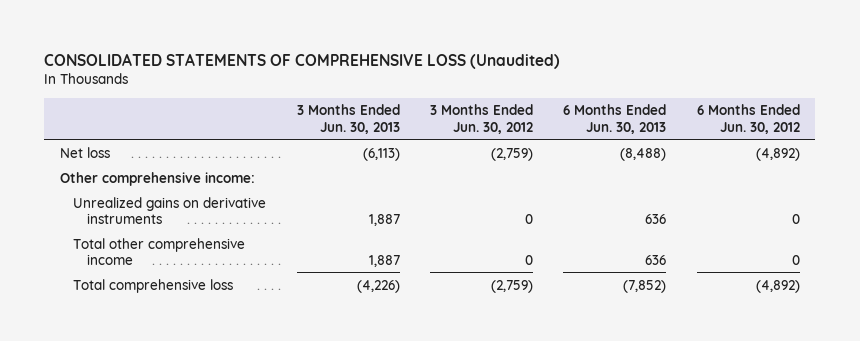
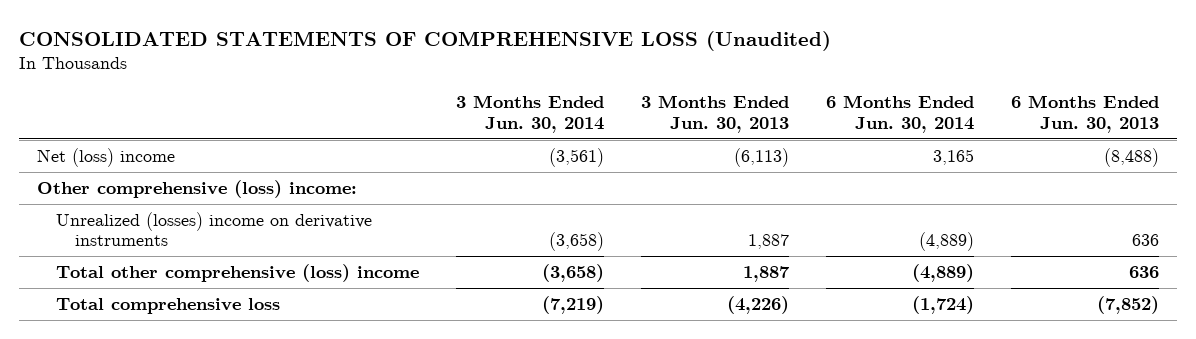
- | 3 Months Ended Jun. 30, 2013 | 3 Months Ended Jun. 30, 2012 | 6 Months Ended Jun. 30, 2013 | 6 Months Ended Jun. 30, 2012
+ | 3 Months Ended Jun. 30, 2014 | 3 Months Ended Jun. 30, 2013 | 6 Months Ended Jun. 30, 2014 | 6 Months Ended Jun. 30, 2013
- Net loss | (6,113) | (2,759) | (8,488) | (4,892)
- Other comprehensive income:
- Unrealized gains on derivative instruments | 1,887 | 0 | 636 | 0
- Total other comprehensive income | 1,887 | 0 | 636 | 0
+ Net (loss) income | (3,561) | (6,113) | 3,165 | (8,488)
+ Other comprehensive (loss) income:
+ Unrealized (losses) income on derivative instruments | (3,658) | 1,887 | (4,889) | 636
+ Total other comprehensive (loss) income | (3,658) | 1,887 | (4,889) | 636

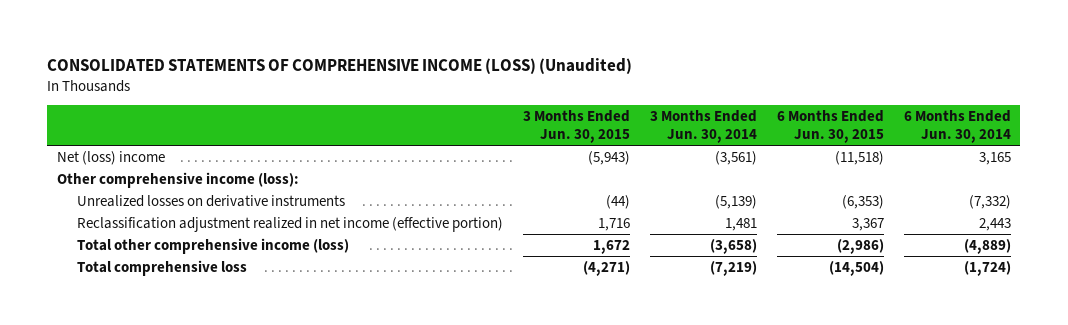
- CONSOLIDATED STATEMENTS OF COMPREHENSIVE LOSS (Unaudited)
+ CONSOLIDATED STATEMENTS OF COMPREHENSIVE INCOME (LOSS) (Unaudited)
- | 3 Months Ended Jun. 30, 2014 | 3 Months Ended Jun. 30, 2013 | 6 Months Ended Jun. 30, 2014 | 6 Months Ended Jun. 30, 2013
+ | 3 Months Ended Jun. 30, 2015 | 3 Months Ended Jun. 30, 2014 | 6 Months Ended Jun. 30, 2015 | 6 Months Ended Jun. 30, 2014
- Other comprehensive (loss) income:
- Unrealized (losses) income on derivative instruments | (3,658) | 1,887 | (4,889) | 636
- Total other comprehensive (loss) income | (3,658) | 1,887 | (4,889) | 636
+ Other comprehensive income (loss):
+ Unrealized losses on derivative instruments | (44) | (5,139) | (6,353) | (7,332)
+ Reclassification adjustment realized in net income (effective portion) | 1,716 | 1,481 | 3,367 | 2,443
+ Total other comprehensive income (loss) | 1,672 | (3,658) | (2,986) | (4,889)

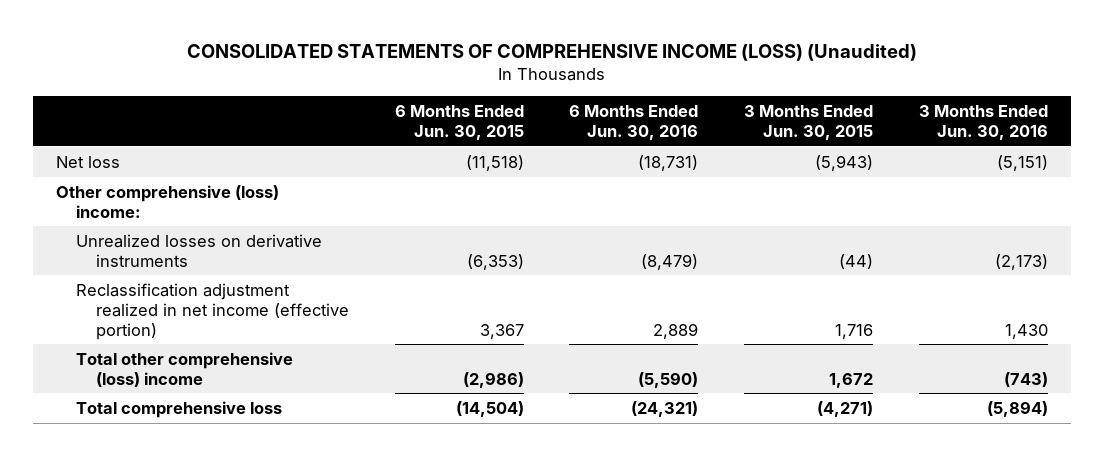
- | 3 Months Ended Jun. 30, 2015 | 3 Months Ended Jun. 30, 2014 | 6 Months Ended Jun. 30, 2015 | 6 Months Ended Jun. 30, 2014
+ | 6 Months Ended Jun. 30, 2015 | 6 Months Ended Jun. 30, 2016 | 3 Months Ended Jun. 30, 2015 | 3 Months Ended Jun. 30, 2016
- Net (loss) income | (5,943) | (3,561) | (11,518) | 3,165
- Other comprehensive income (loss):
+ Net loss | (11,518) | (18,731) | (5,943) | (5,151)
+ Other comprehensive (loss) income:
- Total other comprehensive income (loss) | 1,672 | (3,658) | (2,986) | (4,889)
+ Total other comprehensive (loss) income | (2,986) | (5,590) | 1,672 | (743)

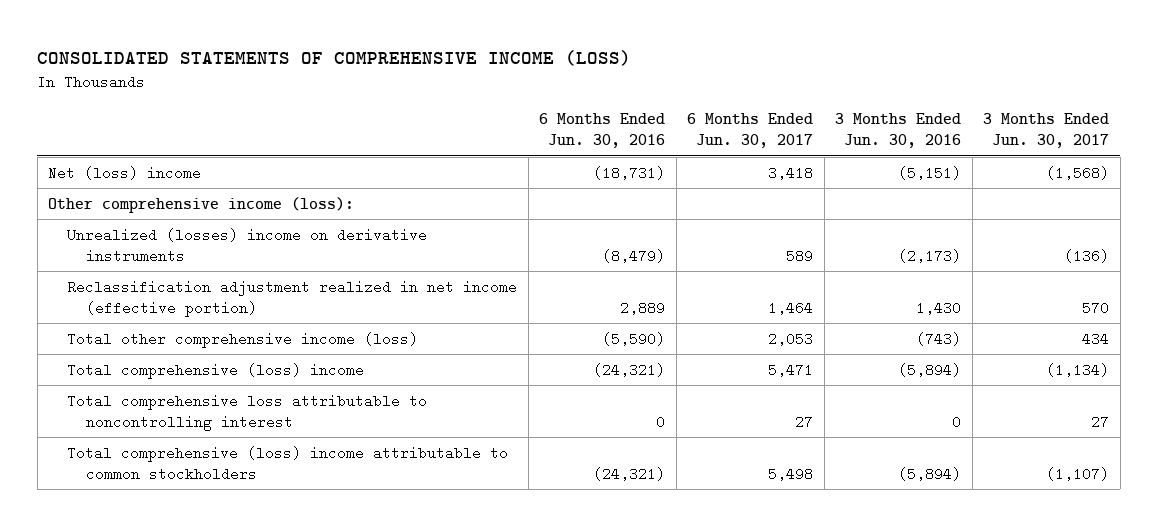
- CONSOLIDATED STATEMENTS OF COMPREHENSIVE INCOME (LOSS) (Unaudited)
+ CONSOLIDATED STATEMENTS OF COMPREHENSIVE INCOME (LOSS)
- | 6 Months Ended Jun. 30, 2015 | 6 Months Ended Jun. 30, 2016 | 3 Months Ended Jun. 30, 2015 | 3 Months Ended Jun. 30, 2016
+ | 6 Months Ended Jun. 30, 2016 | 6 Months Ended Jun. 30, 2017 | 3 Months Ended Jun. 30, 2016 | 3 Months Ended Jun. 30, 2017
- Net loss | (11,518) | (18,731) | (5,943) | (5,151)
- Other comprehensive (loss) income:
- Unrealized losses on derivative instruments | (6,353) | (8,479) | (44) | (2,173)
+ Net (loss) income | (18,731) | 3,418 | (5,151) | (1,568)
+ Other comprehensive income (loss):
+ Unrealized (losses) income on derivative instruments | (8,479) | 589 | (2,173) | (136)
- Total other comprehensive (loss) income | (2,986) | (5,590) | 1,672 | (743)
- Total comprehensive loss | (14,504) | (24,321) | (4,271) | (5,894)
+ Total other comprehensive income (loss) | (5,590) | 2,053 | (743) | 434
+ Total comprehensive (loss) income | (24,321) | 5,471 | (5,894) | (1,134)
+ Total comprehensive loss attributable to noncontrolling interest | 0 | 27 | 0 | 27
+ Total comprehensive (loss) income attributable to common stockholders | (24,321) | 5,498 | (5,894) | (1,107)

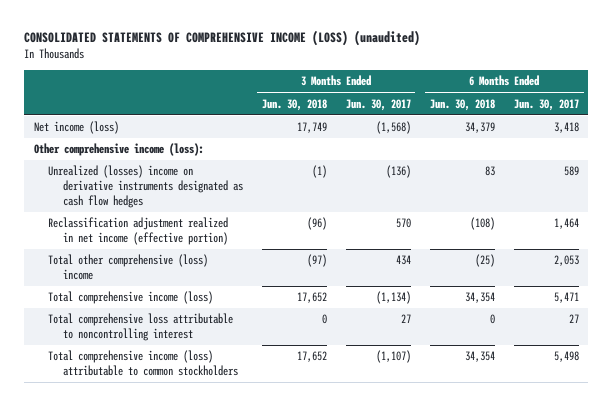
- CONSOLIDATED STATEMENTS OF COMPREHENSIVE INCOME (LOSS)
+ CONSOLIDATED STATEMENTS OF COMPREHENSIVE INCOME (LOSS) (unaudited)
- | 6 Months Ended Jun. 30, 2016 | 6 Months Ended Jun. 30, 2017 | 3 Months Ended Jun. 30, 2016 | 3 Months Ended Jun. 30, 2017
+ | 3 Months Ended Jun. 30, 2018 | 3 Months Ended Jun. 30, 2017 | 6 Months Ended Jun. 30, 2018 | 6 Months Ended Jun. 30, 2017
- Net (loss) income | (18,731) | 3,418 | (5,151) | (1,568)
+ Net income (loss) | 17,749 | (1,568) | 34,379 | 3,418
- Unrealized (losses) income on derivative instruments | (8,479) | 589 | (2,173) | (136)
+ Unrealized (losses) income on derivative instruments designated as cash flow hedges | (1) | (136) | 83 | 589
- Total other comprehensive income (loss) | (5,590) | 2,053 | (743) | 434
- Total comprehensive (loss) income | (24,321) | 5,471 | (5,894) | (1,134)
+ Total other comprehensive (loss) income | (97) | 434 | (25) | 2,053
+ Total comprehensive income (loss) | 17,652 | (1,134) | 34,354 | 5,471
- Total comprehensive (loss) income attributable to common stockholders | (24,321) | 5,498 | (5,894) | (1,107)
+ Total comprehensive income (loss) attributable to common stockholders | 17,652 | (1,107) | 34,354 | 5,498

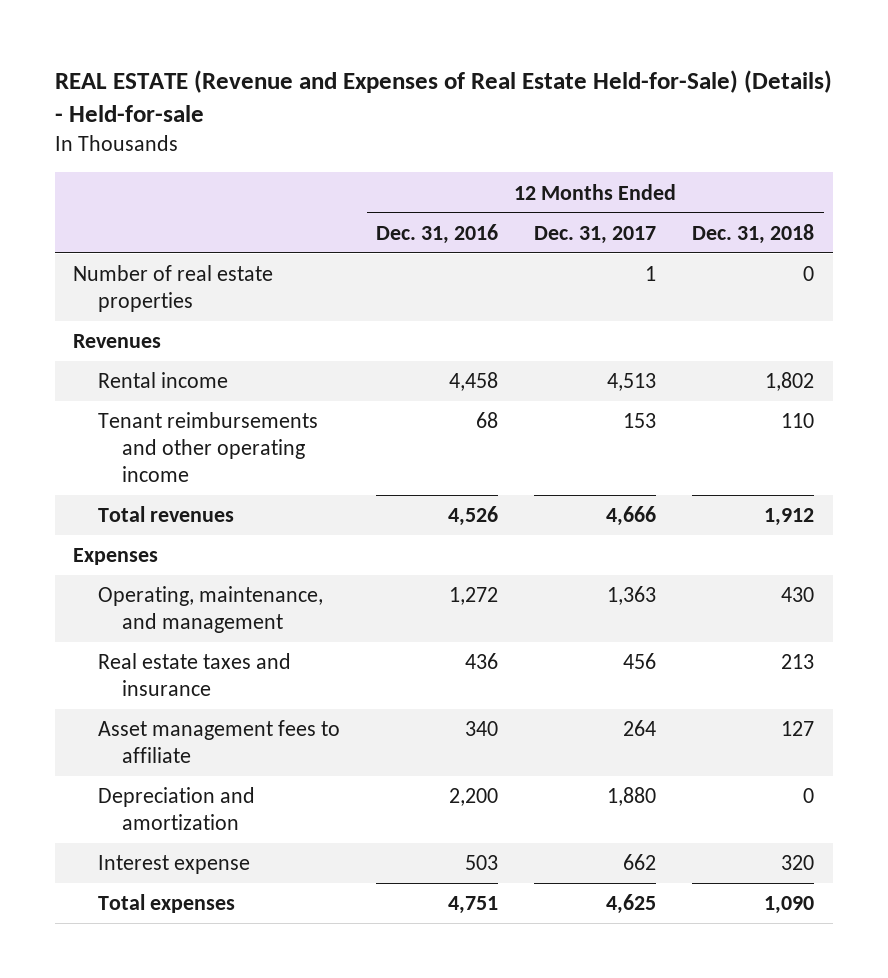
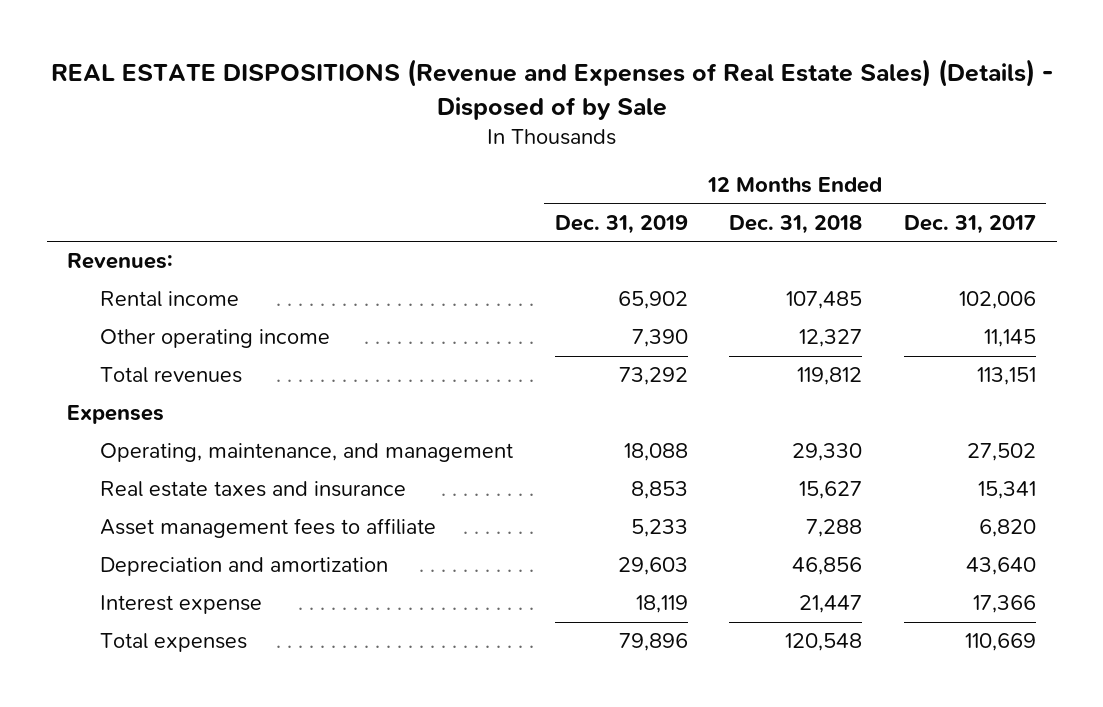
- REAL ESTATE (Revenue and Expenses of Real Estate Held-for-Sale) (Details) - Held-for-sale
+ REAL ESTATE DISPOSITIONS (Revenue and Expenses of Real Estate Sales) (Details) - Disposed of by Sale
- | 12 Months Ended Dec. 31, 2016 | 12 Months Ended Dec. 31, 2017 | 12 Months Ended Dec. 31, 2018
+ | 12 Months Ended Dec. 31, 2019 | 12 Months Ended Dec. 31, 2018 | 12 Months Ended Dec. 31, 2017
- Number of real estate properties | | 1 | 0
- Revenues
- Rental income | 4,458 | 4,513 | 1,802
- Tenant reimbursements and other operating income | 68 | 153 | 110
- Total revenues | 4,526 | 4,666 | 1,912
+ Revenues:
+ Rental income | 65,902 | 107,485 | 102,006
+ Other operating income | 7,390 | 12,327 | 11,145
+ Total revenues | 73,292 | 119,812 | 113,151
- Operating, maintenance, and management | 1,272 | 1,363 | 430
- Real estate taxes and insurance | 436 | 456 | 213
- Asset management fees to affiliate | 340 | 264 | 127
- Depreciation and amortization | 2,200 | 1,880 | 0
- Interest expense | 503 | 662 | 320
- Total expenses | 4,751 | 4,625 | 1,090
+ Operating, maintenance, and management | 18,088 | 29,330 | 27,502
+ Real estate taxes and insurance | 8,853 | 15,627 | 15,341
+ Asset management fees to affiliate | 5,233 | 7,288 | 6,820
+ Depreciation and amortization | 29,603 | 46,856 | 43,640
+ Interest expense | 18,119 | 21,447 | 17,366
+ Total expenses | 79,896 | 120,548 | 110,669

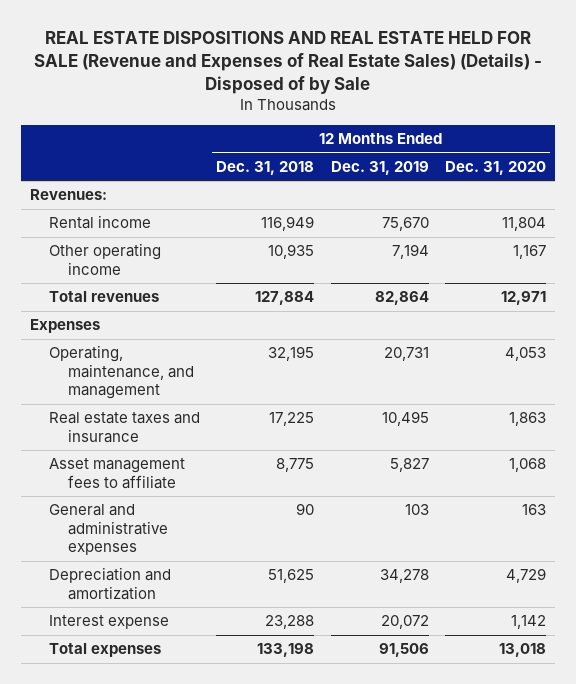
- REAL ESTATE DISPOSITIONS (Revenue and Expenses of Real Estate Sales) (Details) - Disposed of by Sale
+ REAL ESTATE DISPOSITIONS AND REAL ESTATE HELD FOR SALE (Revenue and Expenses of Real Estate Sales) (Details) - Disposed of by Sale
- | 12 Months Ended Dec. 31, 2019 | 12 Months Ended Dec. 31, 2018 | 12 Months Ended Dec. 31, 2017
+ | 12 Months Ended Dec. 31, 2018 | 12 Months Ended Dec. 31, 2019 | 12 Months Ended Dec. 31, 2020
- Rental income | 65,902 | 107,485 | 102,006
- Other operating income | 7,390 | 12,327 | 11,145
- Total revenues | 73,292 | 119,812 | 113,151
+ Rental income | 116,949 | 75,670 | 11,804
+ Other operating income | 10,935 | 7,194 | 1,167
+ Total revenues | 127,884 | 82,864 | 12,971
- Operating, maintenance, and management | 18,088 | 29,330 | 27,502
- Real estate taxes and insurance | 8,853 | 15,627 | 15,341
- Asset management fees to affiliate | 5,233 | 7,288 | 6,820
- Depreciation and amortization | 29,603 | 46,856 | 43,640
- Interest expense | 18,119 | 21,447 | 17,366
- Total expenses | 79,896 | 120,548 | 110,669
+ Operating, maintenance, and management | 32,195 | 20,731 | 4,053
+ Real estate taxes and insurance | 17,225 | 10,495 | 1,863
+ Asset management fees to affiliate | 8,775 | 5,827 | 1,068
+ General and administrative expenses | 90 | 103 | 163
+ Depreciation and amortization | 51,625 | 34,278 | 4,729
+ Interest expense | 23,288 | 20,072 | 1,142
+ Total expenses | 133,198 | 91,506 | 13,018

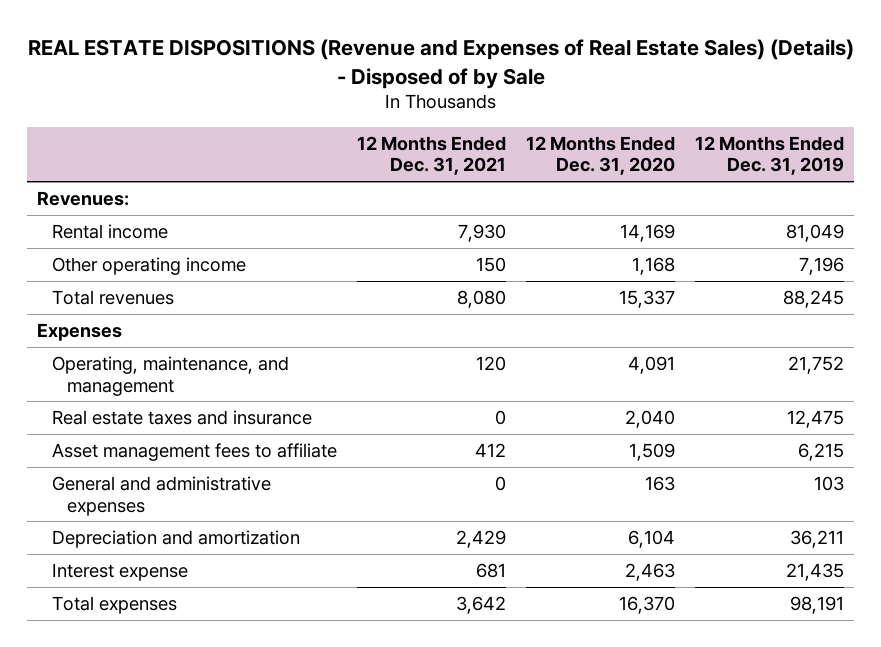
- REAL ESTATE DISPOSITIONS AND REAL ESTATE HELD FOR SALE (Revenue and Expenses of Real Estate Sales) (Details) - Disposed of by Sale
+ REAL ESTATE DISPOSITIONS (Revenue and Expenses of Real Estate Sales) (Details) - Disposed of by Sale
- | 12 Months Ended Dec. 31, 2018 | 12 Months Ended Dec. 31, 2019 | 12 Months Ended Dec. 31, 2020
+ | 12 Months Ended Dec. 31, 2021 | 12 Months Ended Dec. 31, 2020 | 12 Months Ended Dec. 31, 2019
- Rental income | 116,949 | 75,670 | 11,804
- Other operating income | 10,935 | 7,194 | 1,167
- Total revenues | 127,884 | 82,864 | 12,971
+ Rental income | 7,930 | 14,169 | 81,049
+ Other operating income | 150 | 1,168 | 7,196
+ Total revenues | 8,080 | 15,337 | 88,245
- Operating, maintenance, and management | 32,195 | 20,731 | 4,053
- Real estate taxes and insurance | 17,225 | 10,495 | 1,863
- Asset management fees to affiliate | 8,775 | 5,827 | 1,068
+ Operating, maintenance, and management | 120 | 4,091 | 21,752
+ Real estate taxes and insurance | 0 | 2,040 | 12,475
+ Asset management fees to affiliate | 412 | 1,509 | 6,215
- Depreciation and amortization | 51,625 | 34,278 | 4,729
- Interest expense | 23,288 | 20,072 | 1,142
- Total expenses | 133,198 | 91,506 | 13,018
+ Depreciation and amortization | 2,429 | 6,104 | 36,211
+ Interest expense | 681 | 2,463 | 21,435
+ Total expenses | 3,642 | 16,370 | 98,191

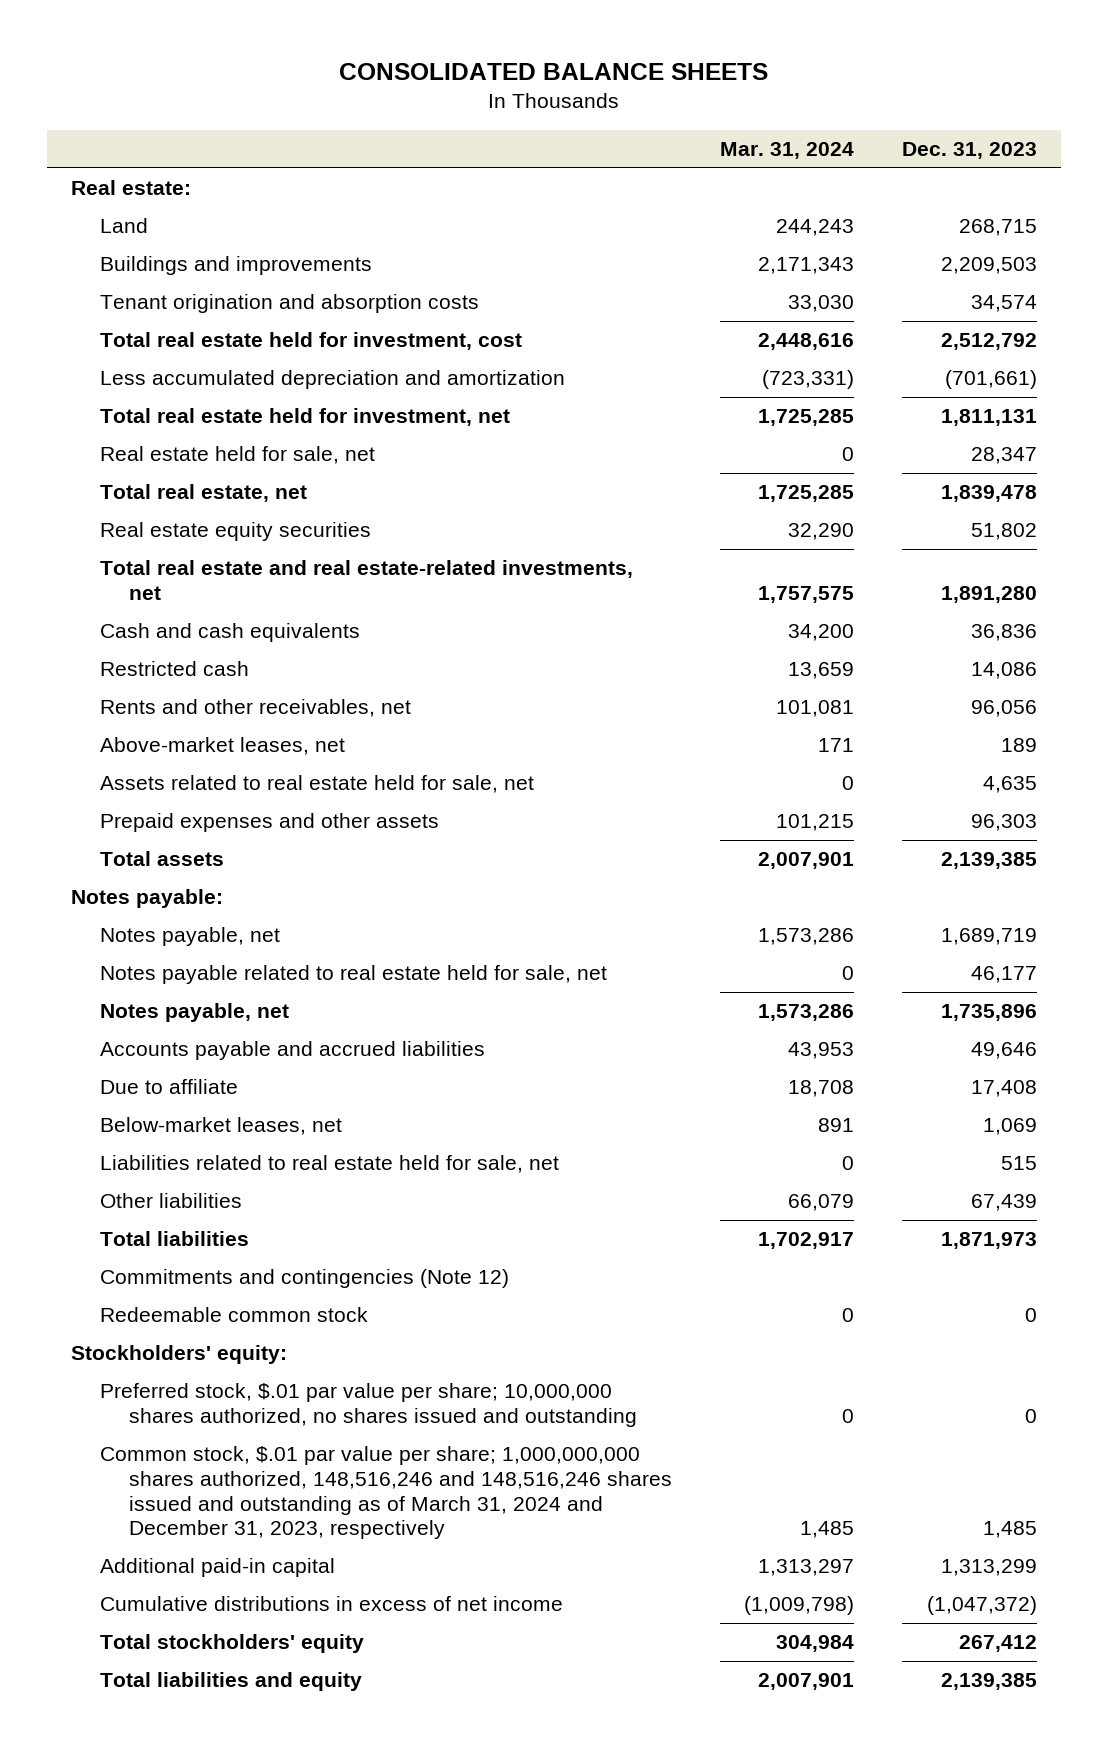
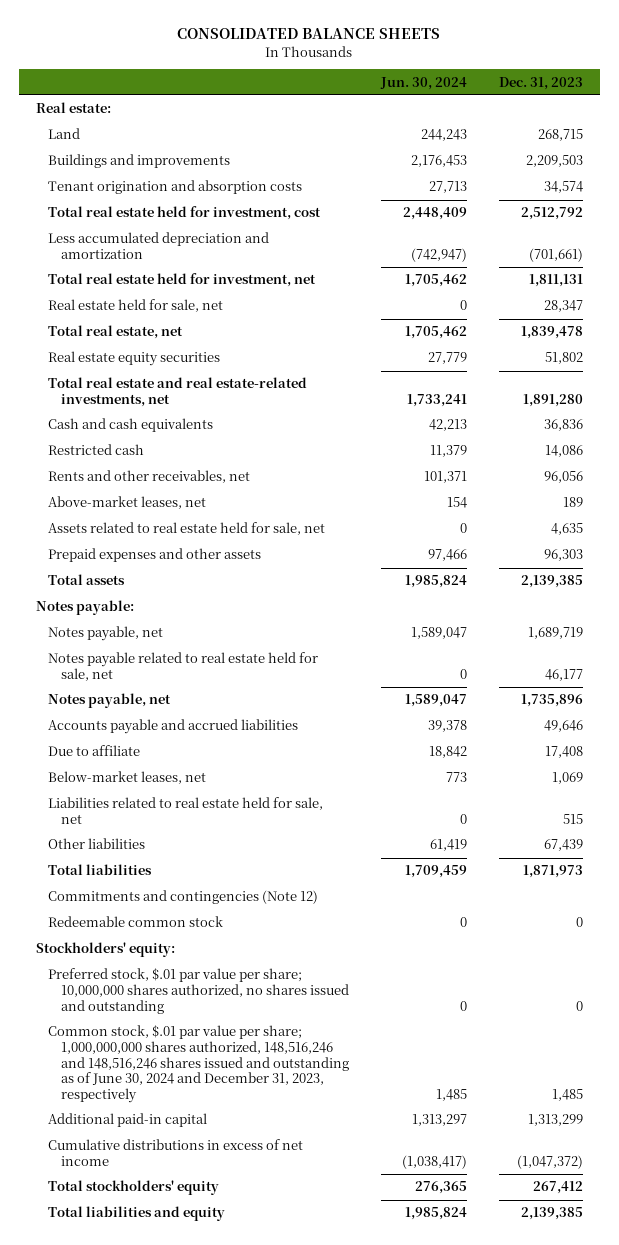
- | Mar. 31, 2024 | Dec. 31, 2023
+ | Jun. 30, 2024 | Dec. 31, 2023
- Common stock, $.01 par value per share; 1,000,000,000 shares authorized, 148,516,246 and 148,516,246 shares issued and outstanding as of March 31, 2024 and December 31, 2023, respectively | 1,485 | 1,485
+ Common stock, $.01 par value per share; 1,000,000,000 shares authorized, 148,516,246 and 148,516,246 shares issued and outstanding as of June 30, 2024 and December 31, 2023, respectively | 1,485 | 1,485

